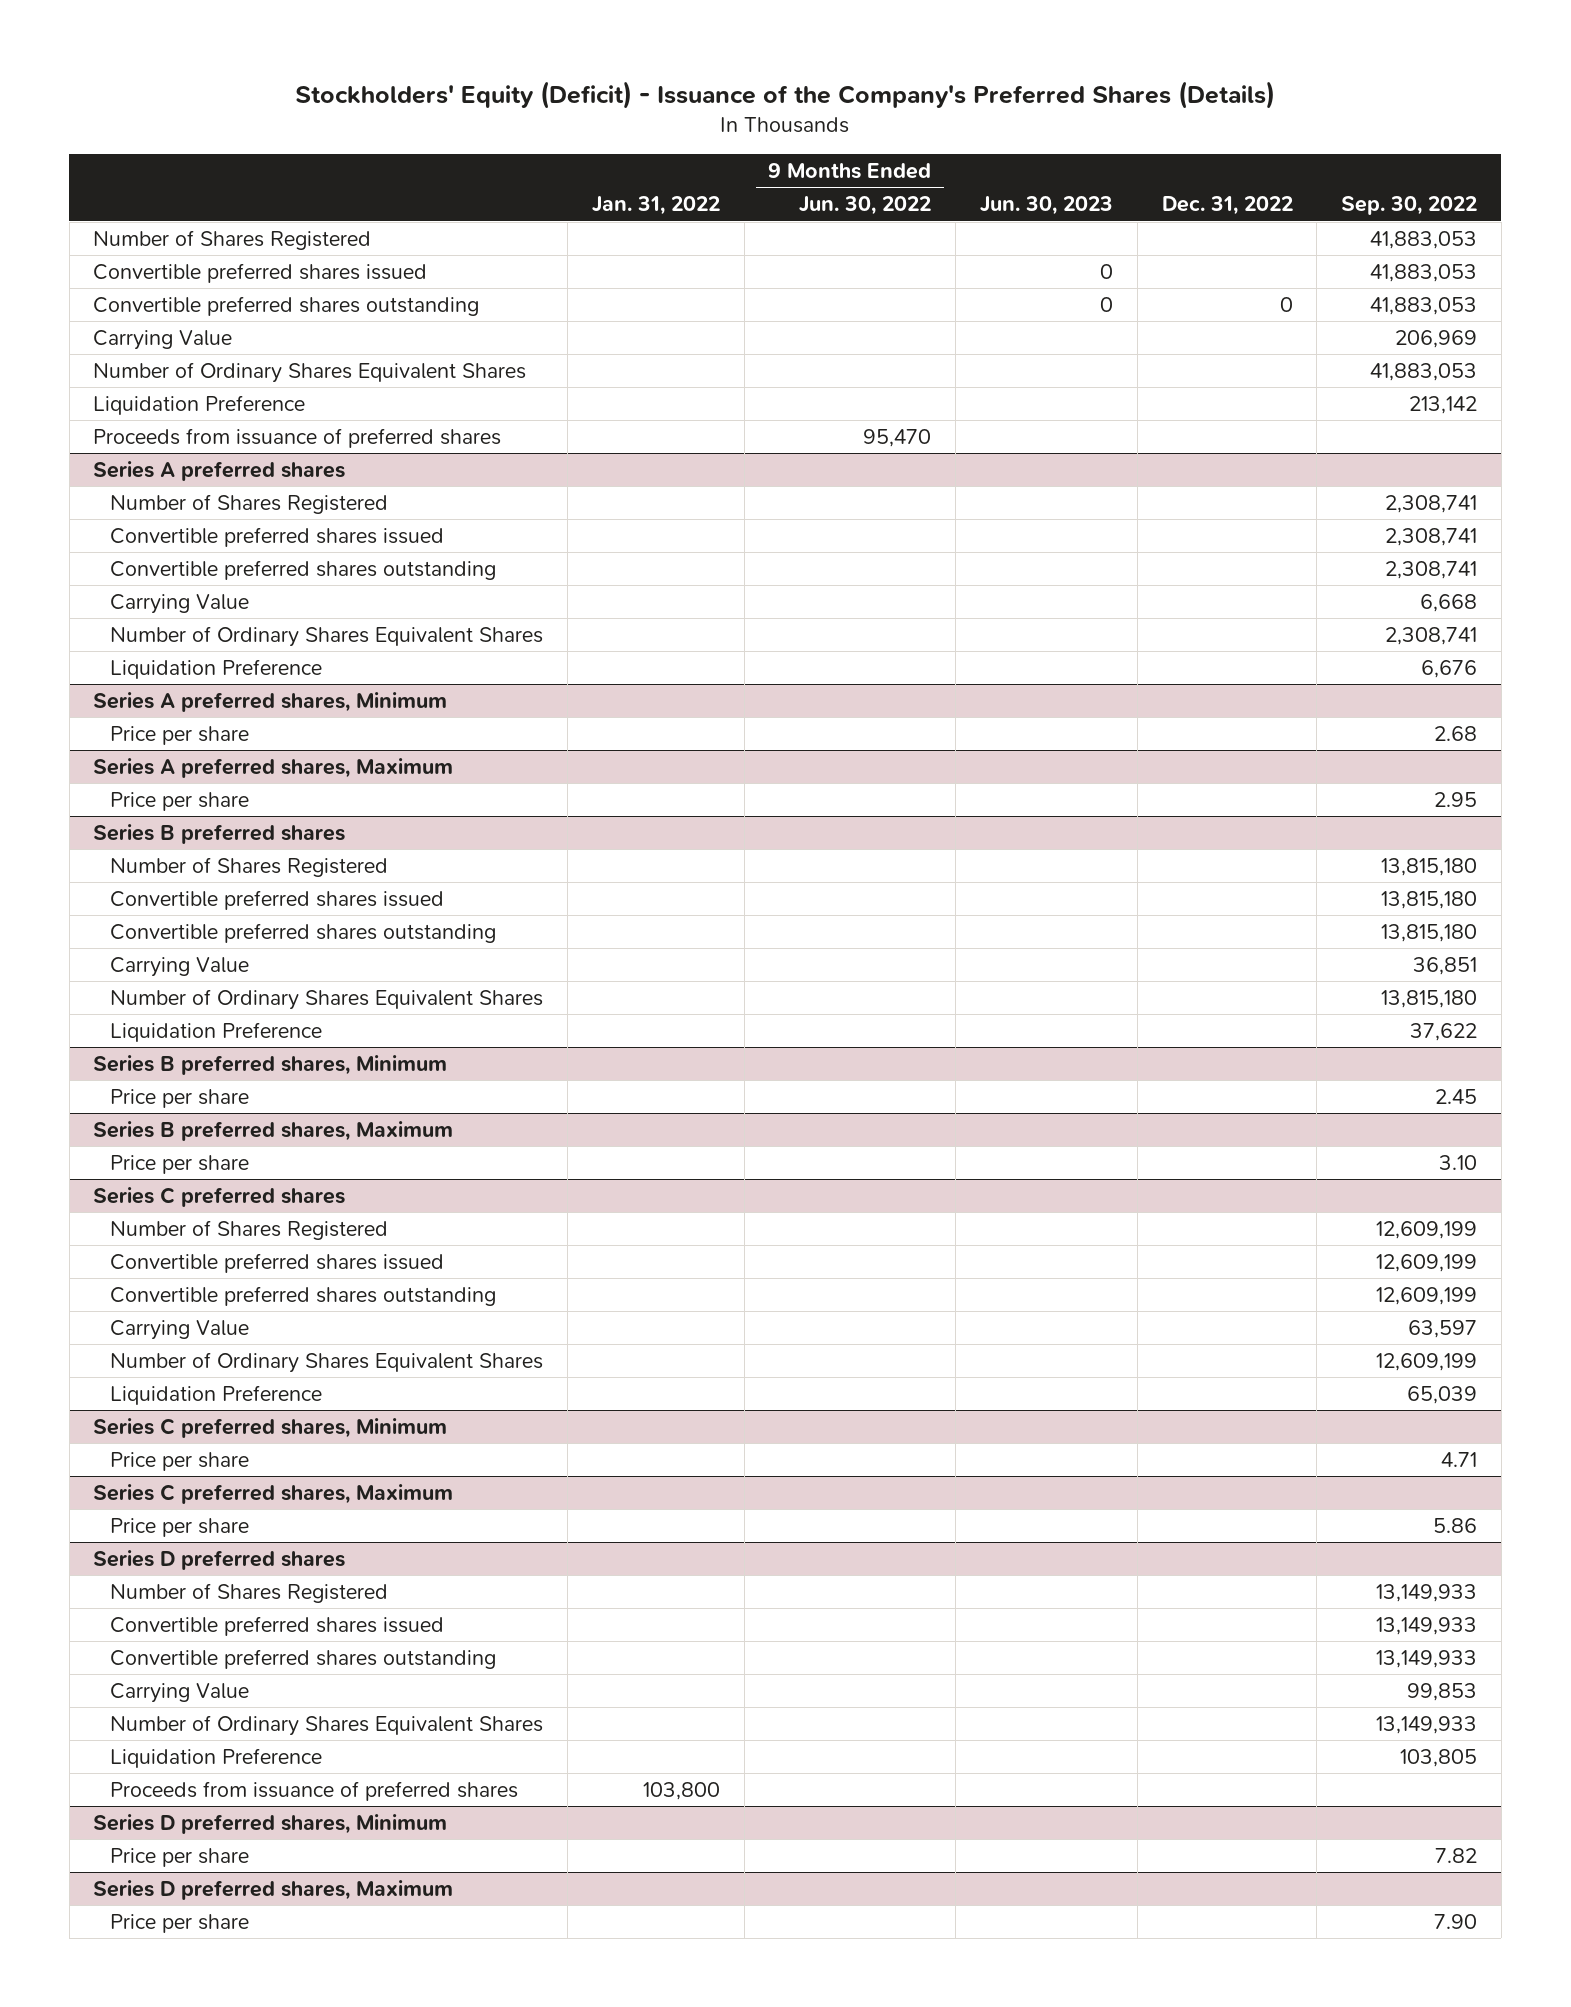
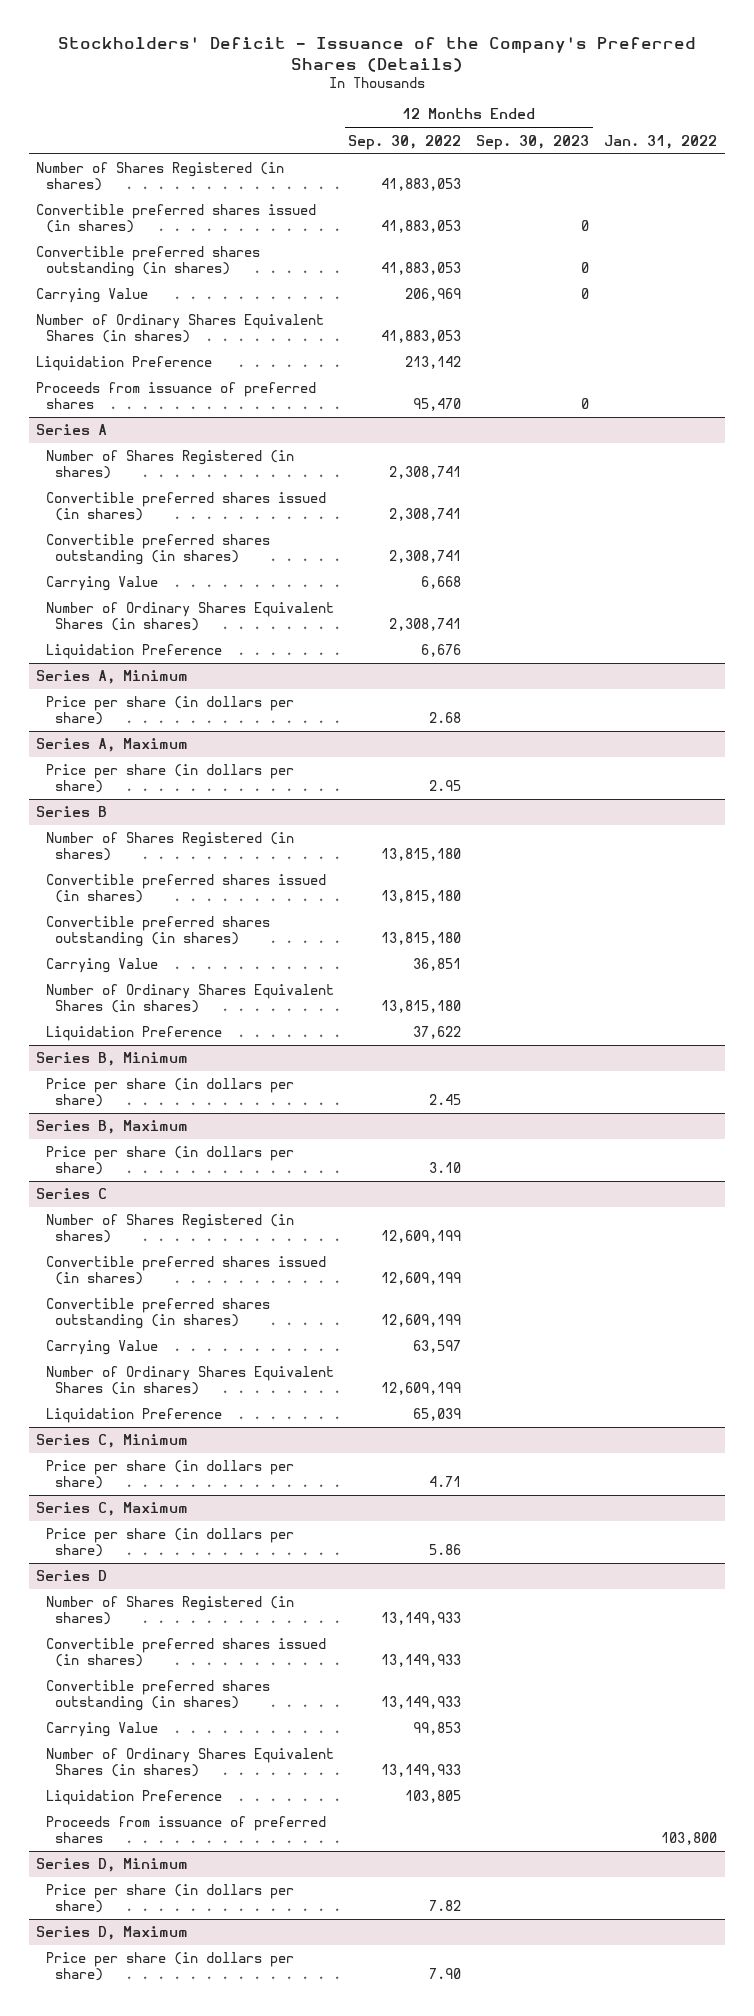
- Stockholders' Equity (Deficit) - Issuance of the Company's Preferred Shares (Details)
+ Stockholders' Deficit - Issuance of the Company's Preferred Shares (Details)
- | Jan. 31, 2022 | 9 Months Ended Jun. 30, 2022 | Jun. 30, 2023 | Dec. 31, 2022 | Sep. 30, 2022
+ | 12 Months Ended Sep. 30, 2022 | 12 Months Ended Sep. 30, 2023 | Jan. 31, 2022
- Number of Shares Registered | | | | | 41,883,053
- Convertible preferred shares issued | | | 0 | | 41,883,053
- Convertible preferred shares outstanding | | | 0 | 0 | 41,883,053
+ Number of Shares Registered (in shares) | 41,883,053 | |
+ Convertible preferred shares issued (in shares) | 41,883,053 | 0 |
+ Convertible preferred shares outstanding (in shares) | 41,883,053 | 0 |
- Number of Ordinary Shares Equivalent Shares | | | | | 41,883,053
+ Number of Ordinary Shares Equivalent Shares (in shares) | 41,883,053 | |
- Series A preferred shares
- Number of Shares Registered | | | | | 2,308,741
- Convertible preferred shares issued | | | | | 2,308,741
- Convertible preferred shares outstanding | | | | | 2,308,741
+ Series A
+ Number of Shares Registered (in shares) | 2,308,741 | |
+ Convertible preferred shares issued (in shares) | 2,308,741 | |
+ Convertible preferred shares outstanding (in shares) | 2,308,741 | |
- Number of Ordinary Shares Equivalent Shares | | | | | 2,308,741
+ Number of Ordinary Shares Equivalent Shares (in shares) | 2,308,741 | |
- Series A preferred shares, Minimum
- Price per share | | | | | 2.68
- Series A preferred shares, Maximum
- Price per share | | | | | 2.95
- Series B preferred shares
- Number of Shares Registered | | | | | 13,815,180
- Convertible preferred shares issued | | | | | 13,815,180
- Convertible preferred shares outstanding | | | | | 13,815,180
+ Series A, Minimum
+ Price per share (in dollars per share) | 2.68 | |
+ Series A, Maximum
+ Price per share (in dollars per share) | 2.95 | |
+ Series B
+ Number of Shares Registered (in shares) | 13,815,180 | |
+ Convertible preferred shares issued (in shares) | 13,815,180 | |
+ Convertible preferred shares outstanding (in shares) | 13,815,180 | |
- Number of Ordinary Shares Equivalent Shares | | | | | 13,815,180
+ Number of Ordinary Shares Equivalent Shares (in shares) | 13,815,180 | |
- Series B preferred shares, Minimum
- Price per share | | | | | 2.45
- Series B preferred shares, Maximum
- Price per share | | | | | 3.10
- Series C preferred shares
- Number of Shares Registered | | | | | 12,609,199
- Convertible preferred shares issued | | | | | 12,609,199
- Convertible preferred shares outstanding | | | | | 12,609,199
+ Series B, Minimum
+ Price per share (in dollars per share) | 2.45 | |
+ Series B, Maximum
+ Price per share (in dollars per share) | 3.10 | |
+ Series C
+ Number of Shares Registered (in shares) | 12,609,199 | |
+ Convertible preferred shares issued (in shares) | 12,609,199 | |
+ Convertible preferred shares outstanding (in shares) | 12,609,199 | |
- Number of Ordinary Shares Equivalent Shares | | | | | 12,609,199
+ Number of Ordinary Shares Equivalent Shares (in shares) | 12,609,199 | |
- Series C preferred shares, Minimum
- Price per share | | | | | 4.71
- Series C preferred shares, Maximum
- Price per share | | | | | 5.86
- Series D preferred shares
- Number of Shares Registered | | | | | 13,149,933
- Convertible preferred shares issued | | | | | 13,149,933
- Convertible preferred shares outstanding | | | | | 13,149,933
+ Series C, Minimum
+ Price per share (in dollars per share) | 4.71 | |
+ Series C, Maximum
+ Price per share (in dollars per share) | 5.86 | |
+ Series D
+ Number of Shares Registered (in shares) | 13,149,933 | |
+ Convertible preferred shares issued (in shares) | 13,149,933 | |
+ Convertible preferred shares outstanding (in shares) | 13,149,933 | |
- Number of Ordinary Shares Equivalent Shares | | | | | 13,149,933
+ Number of Ordinary Shares Equivalent Shares (in shares) | 13,149,933 | |
- Series D preferred shares, Minimum
- Price per share | | | | | 7.82
- Series D preferred shares, Maximum
- Price per share | | | | | 7.90
+ Series D, Minimum
+ Price per share (in dollars per share) | 7.82 | |
+ Series D, Maximum
+ Price per share (in dollars per share) | 7.90 | |

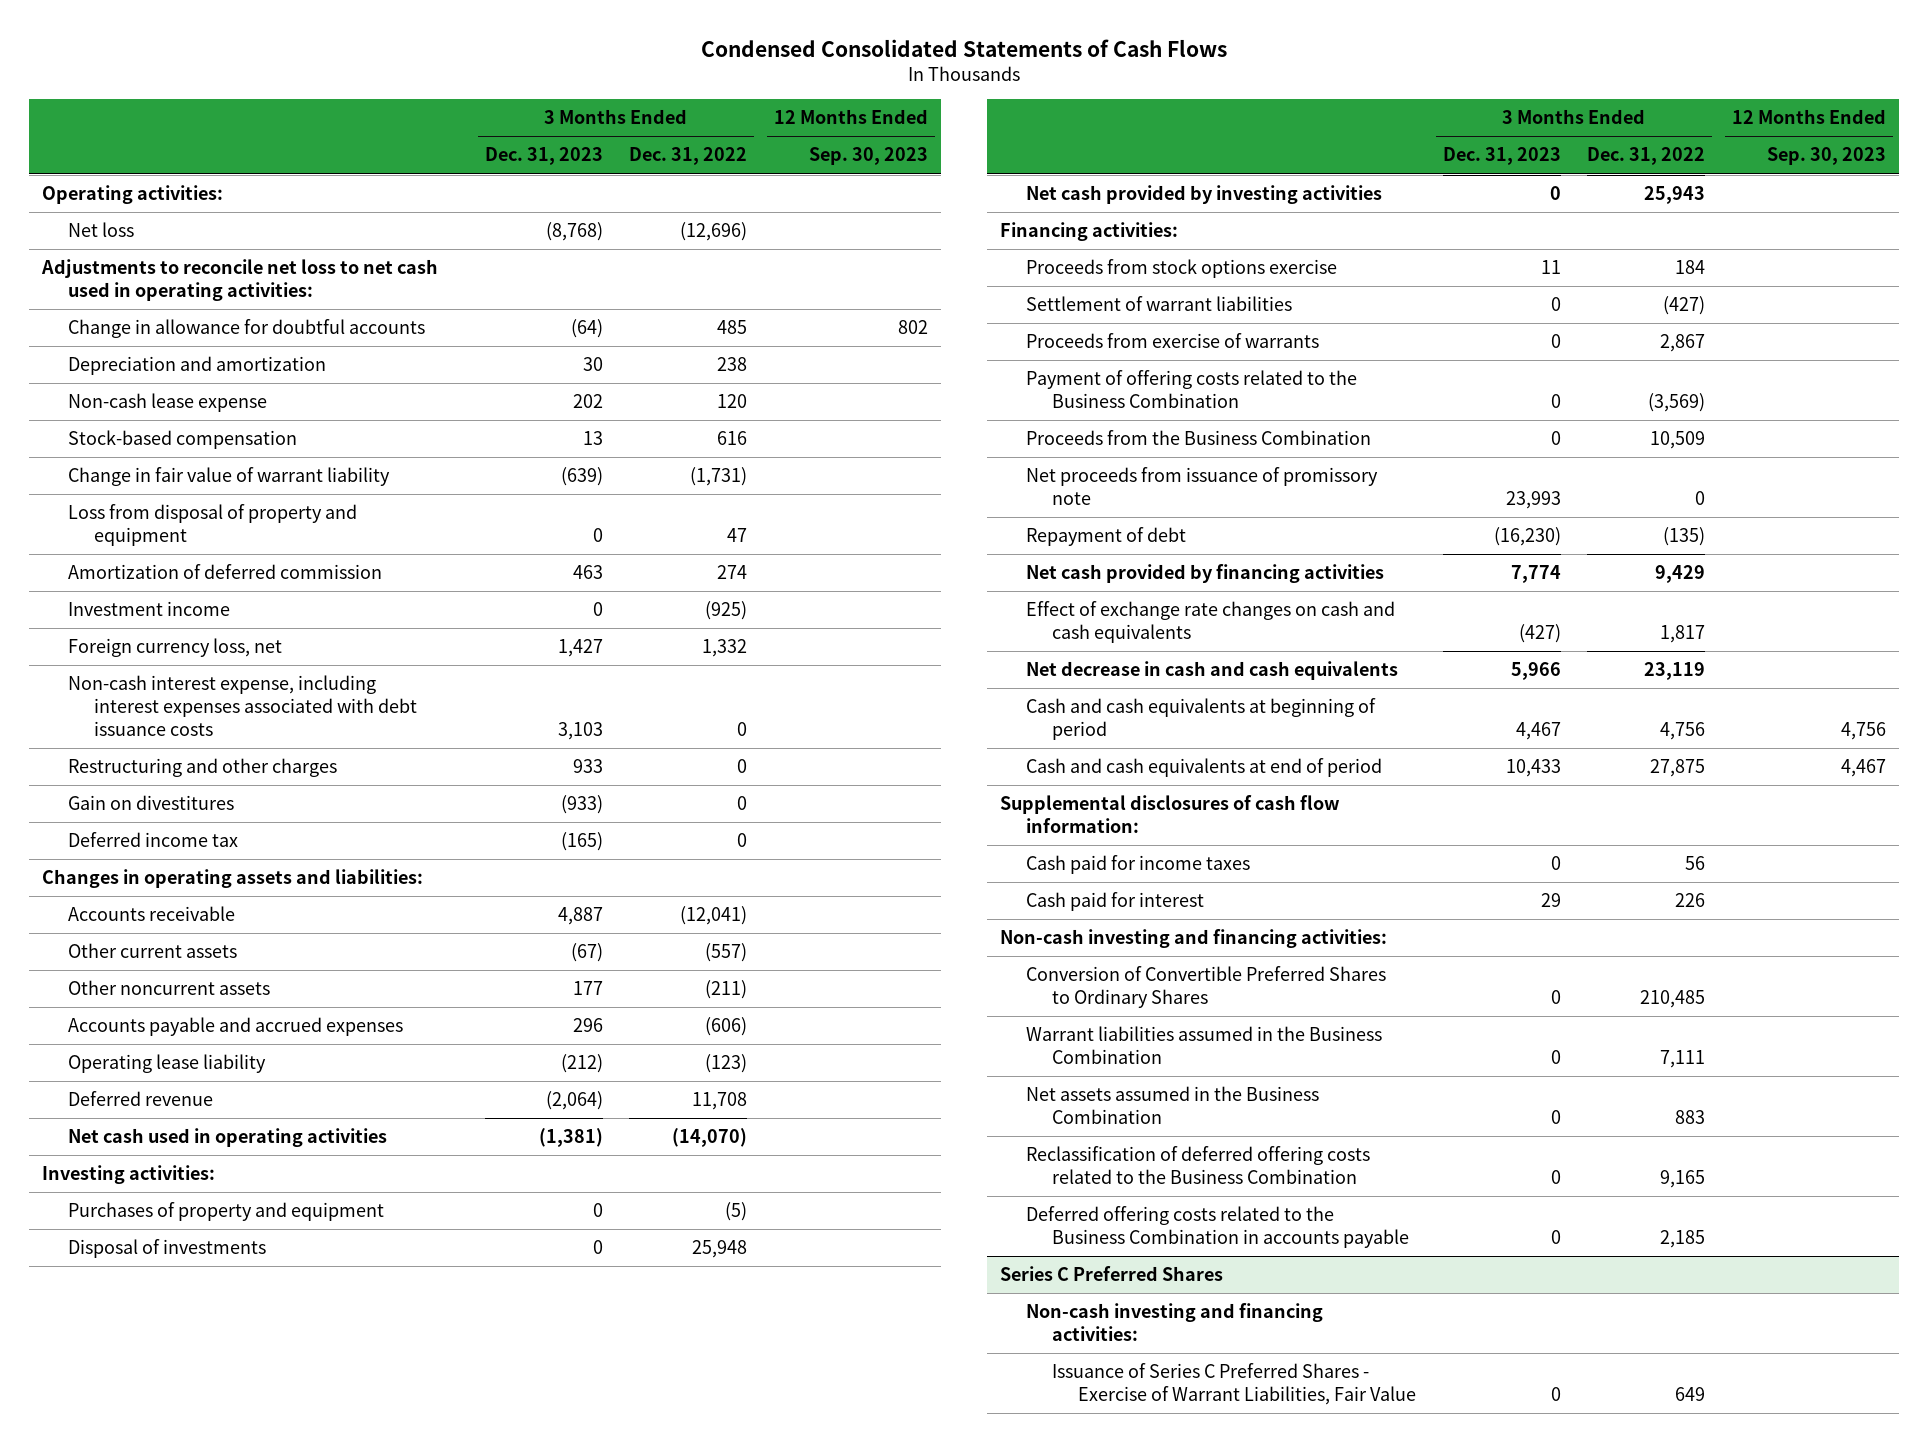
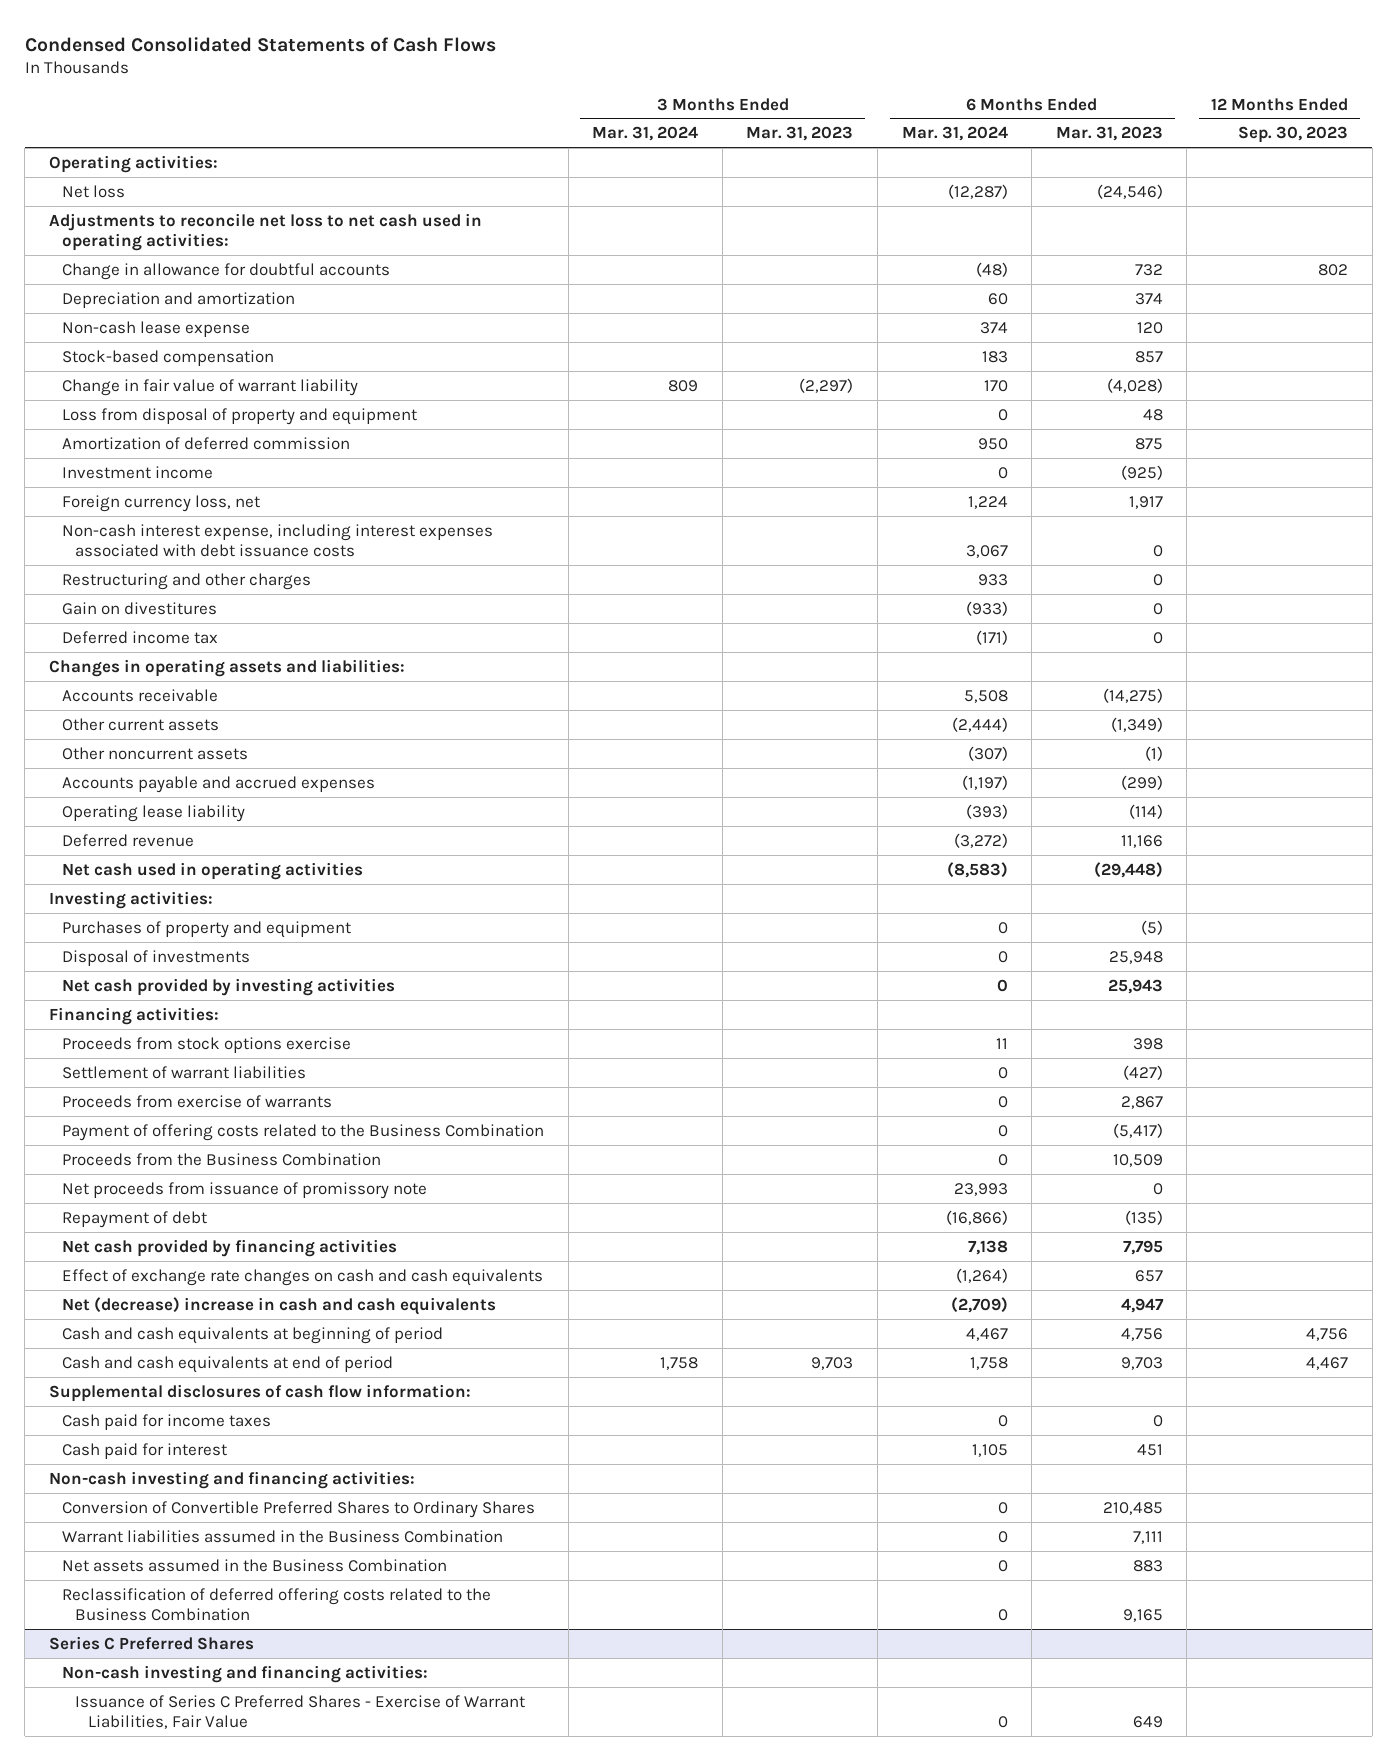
- | 3 Months Ended Dec. 31, 2023 | 3 Months Ended Dec. 31, 2022 | 12 Months Ended Sep. 30, 2023
+ | 3 Months Ended Mar. 31, 2024 | 3 Months Ended Mar. 31, 2023 | 6 Months Ended Mar. 31, 2024 | 6 Months Ended Mar. 31, 2023 | 12 Months Ended Sep. 30, 2023
- Net decrease in cash and cash equivalents | 5,966 | 23,119 |
+ Net (decrease) increase in cash and cash equivalents | | | (2,709) | 4,947 |
- Deferred offering costs related to the Business Combination in accounts payable | 0 | 2,185 |

